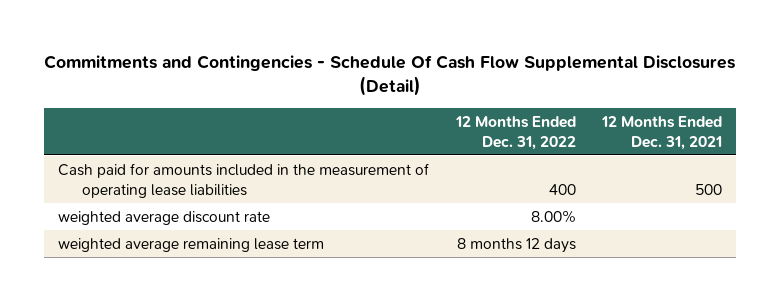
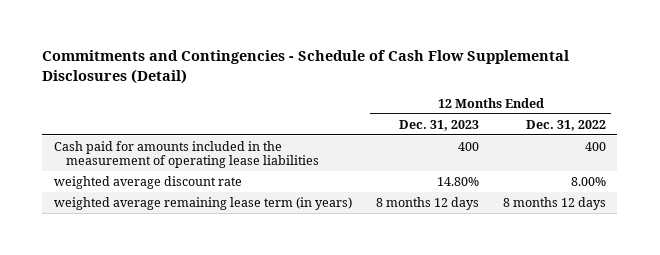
- Commitments and Contingencies - Schedule Of Cash Flow Supplemental Disclosures (Detail)
+ Commitments and Contingencies - Schedule of Cash Flow Supplemental Disclosures (Detail)
- | 12 Months Ended Dec. 31, 2022 | 12 Months Ended Dec. 31, 2021
+ | 12 Months Ended Dec. 31, 2023 | 12 Months Ended Dec. 31, 2022
- weighted average remaining lease term | 8 months 12 days |
+ weighted average remaining lease term (in years) | 8 months 12 days | 8 months 12 days

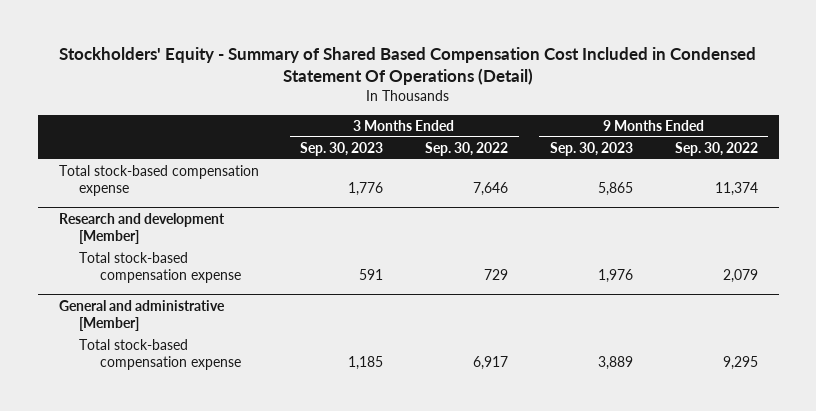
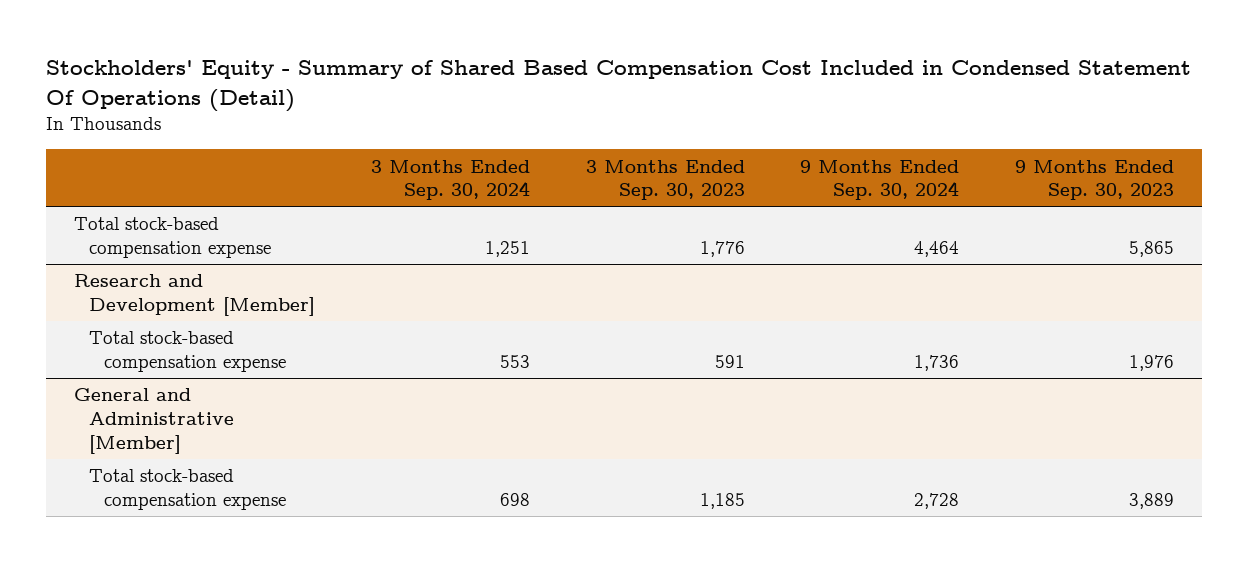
- | 3 Months Ended Sep. 30, 2023 | 3 Months Ended Sep. 30, 2022 | 9 Months Ended Sep. 30, 2023 | 9 Months Ended Sep. 30, 2022
+ | 3 Months Ended Sep. 30, 2024 | 3 Months Ended Sep. 30, 2023 | 9 Months Ended Sep. 30, 2024 | 9 Months Ended Sep. 30, 2023
- Research and development [Member]
+ Research and Development [Member]
- General and administrative [Member]
+ General and Administrative [Member]

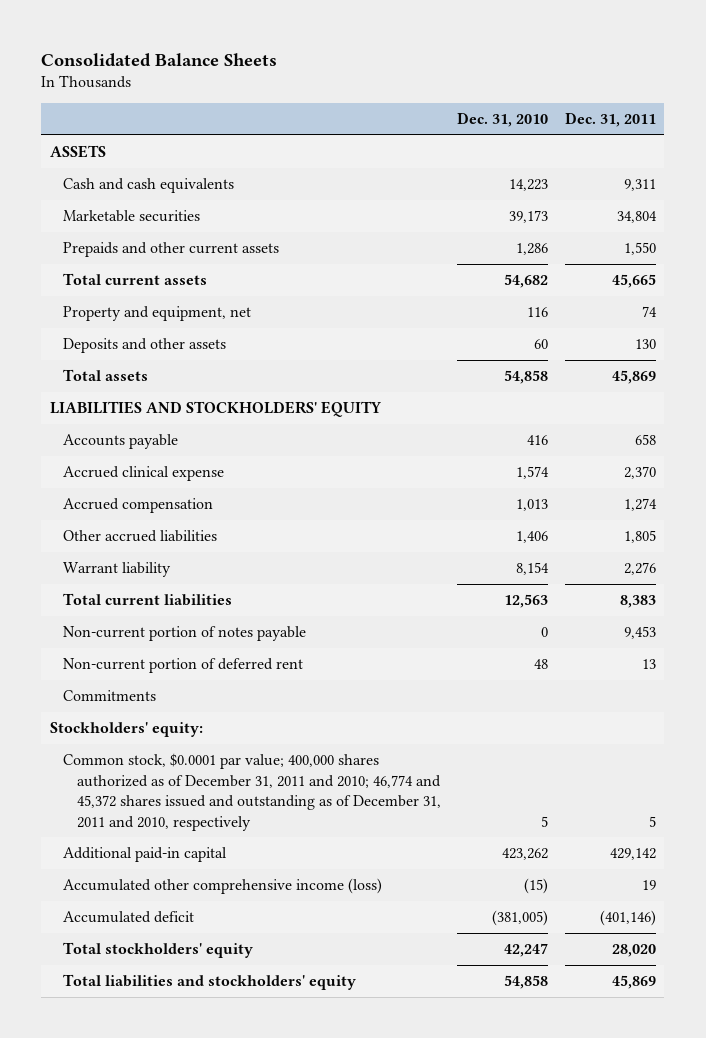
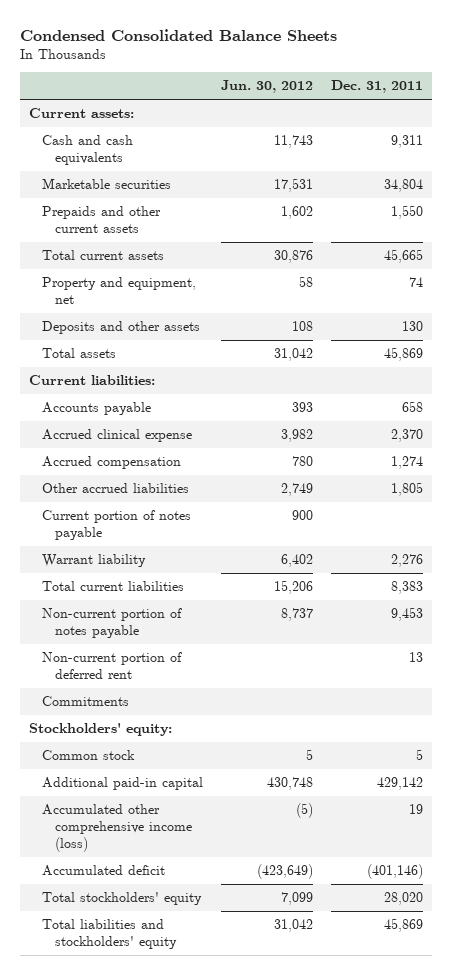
- Consolidated Balance Sheets
+ Condensed Consolidated Balance Sheets
- | Dec. 31, 2010 | Dec. 31, 2011
+ | Jun. 30, 2012 | Dec. 31, 2011
- ASSETS
+ Current assets:
- LIABILITIES AND STOCKHOLDERS' EQUITY
+ Current liabilities:
+ Current portion of notes payable | 900 |
- Common stock, $0.0001 par value; 400,000 shares authorized as of December 31, 2011 and 2010; 46,774 and 45,372 shares issued and outstanding as of December 31, 2011 and 2010, respectively | 5 | 5
+ Common stock | 5 | 5

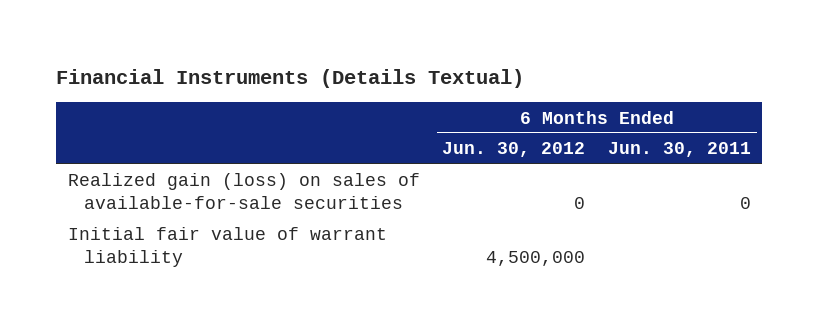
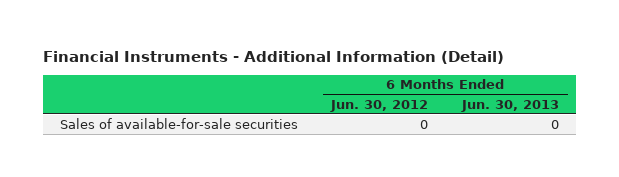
- Financial Instruments (Details Textual)
+ Financial Instruments - Additional Information (Detail)
- | 6 Months Ended Jun. 30, 2012 | 6 Months Ended Jun. 30, 2011
+ | 6 Months Ended Jun. 30, 2012 | 6 Months Ended Jun. 30, 2013
- Realized gain (loss) on sales of available-for-sale securities | 0 | 0
- Initial fair value of warrant liability | 4,500,000 |
+ Sales of available-for-sale securities | 0 | 0

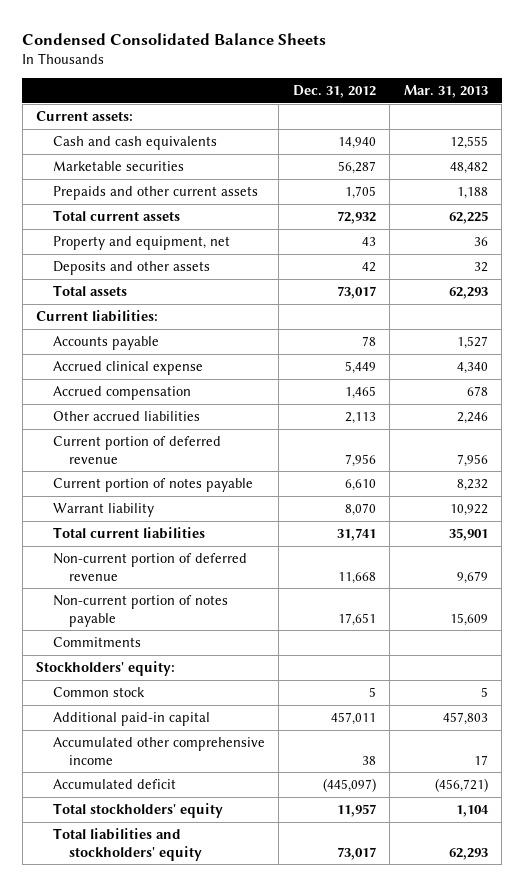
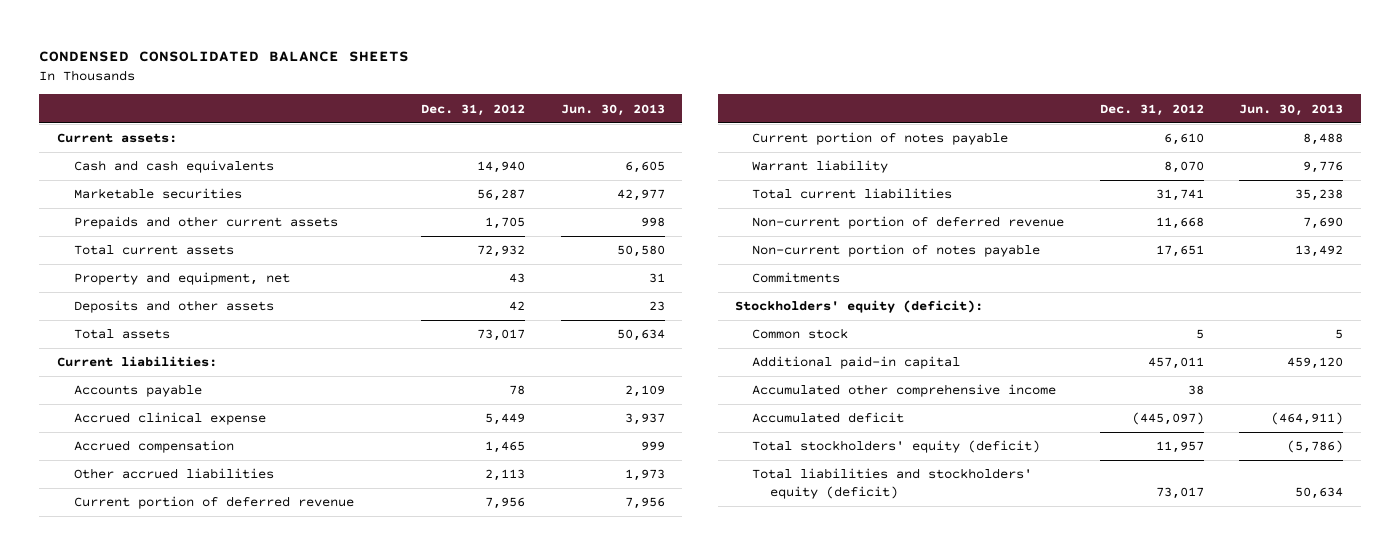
- Condensed Consolidated Balance Sheets
+ CONDENSED CONSOLIDATED BALANCE SHEETS
- | Dec. 31, 2012 | Mar. 31, 2013
+ | Dec. 31, 2012 | Jun. 30, 2013
- Stockholders' equity:
+ Stockholders' equity (deficit):
- Total stockholders' equity | 11,957 | 1,104
- Total liabilities and stockholders' equity | 73,017 | 62,293
+ Total stockholders' equity (deficit) | 11,957 | (5,786)
+ Total liabilities and stockholders' equity (deficit) | 73,017 | 50,634

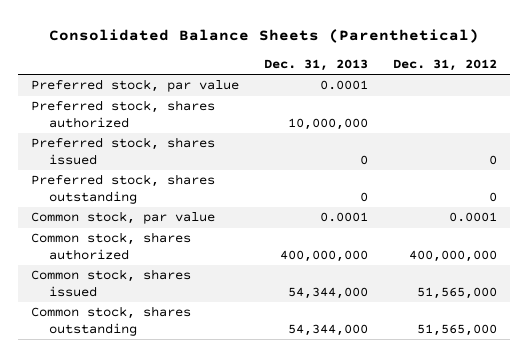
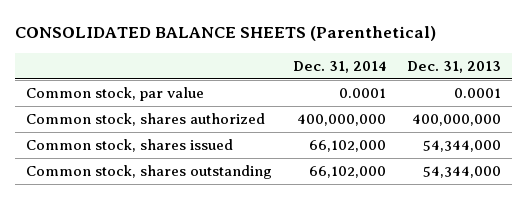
- Consolidated Balance Sheets (Parenthetical)
+ CONSOLIDATED BALANCE SHEETS (Parenthetical)
- | Dec. 31, 2013 | Dec. 31, 2012
+ | Dec. 31, 2014 | Dec. 31, 2013
- Preferred stock, par value | 0.0001 |
- Preferred stock, shares authorized | 10,000,000 |
- Preferred stock, shares issued | 0 | 0
- Preferred stock, shares outstanding | 0 | 0

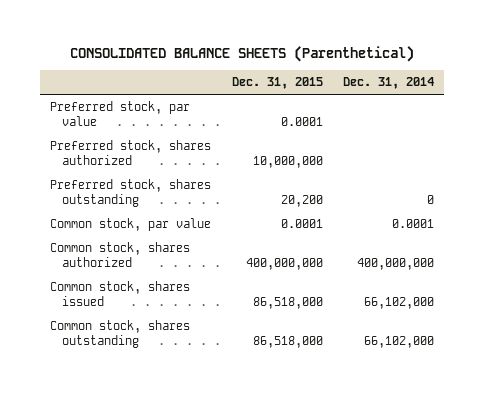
- | Dec. 31, 2014 | Dec. 31, 2013
+ | Dec. 31, 2015 | Dec. 31, 2014
+ Preferred stock, par value | 0.0001 |
+ Preferred stock, shares authorized | 10,000,000 |
+ Preferred stock, shares outstanding | 20,200 | 0

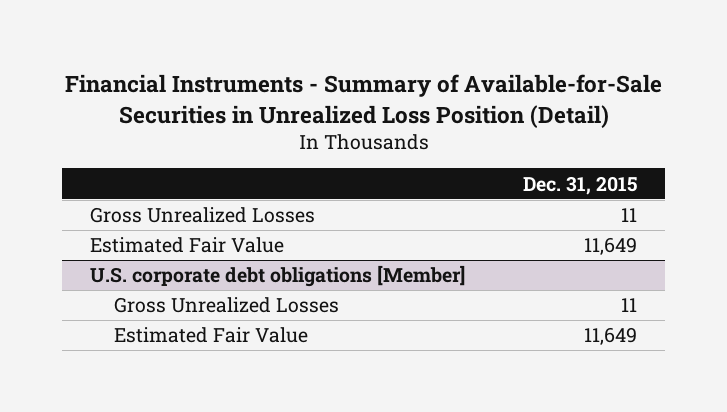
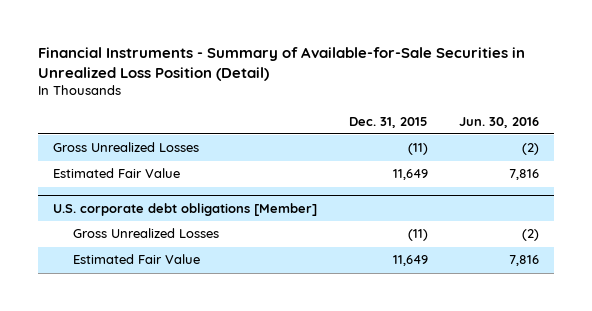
- | Dec. 31, 2015
+ | Dec. 31, 2015 | Jun. 30, 2016
- Gross Unrealized Losses | 11
+ Gross Unrealized Losses | (11) | (2)
@ U.S. corporate debt obligations [Member]
- Gross Unrealized Losses | 11
+ Gross Unrealized Losses | (11) | (2)

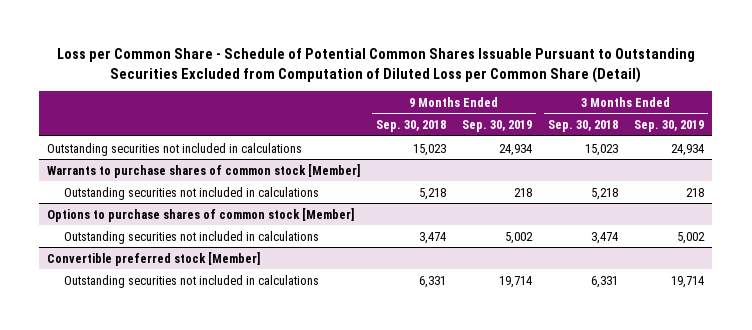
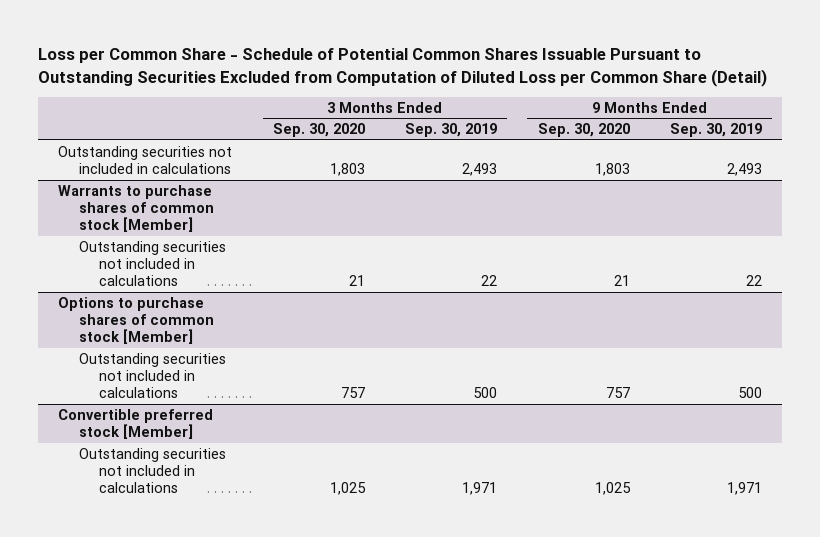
- | 9 Months Ended Sep. 30, 2018 | 9 Months Ended Sep. 30, 2019 | 3 Months Ended Sep. 30, 2018 | 3 Months Ended Sep. 30, 2019
+ | 3 Months Ended Sep. 30, 2020 | 3 Months Ended Sep. 30, 2019 | 9 Months Ended Sep. 30, 2020 | 9 Months Ended Sep. 30, 2019
- Outstanding securities not included in calculations | 15,023 | 24,934 | 15,023 | 24,934
+ Outstanding securities not included in calculations | 1,803 | 2,493 | 1,803 | 2,493
@ Warrants to purchase shares of common stock [Member]
- Outstanding securities not included in calculations | 5,218 | 218 | 5,218 | 218
+ Outstanding securities not included in calculations | 21 | 22 | 21 | 22
@ Options to purchase shares of common stock [Member]
- Outstanding securities not included in calculations | 3,474 | 5,002 | 3,474 | 5,002
+ Outstanding securities not included in calculations | 757 | 500 | 757 | 500
@ Convertible preferred stock [Member]
- Outstanding securities not included in calculations | 6,331 | 19,714 | 6,331 | 19,714
+ Outstanding securities not included in calculations | 1,025 | 1,971 | 1,025 | 1,971

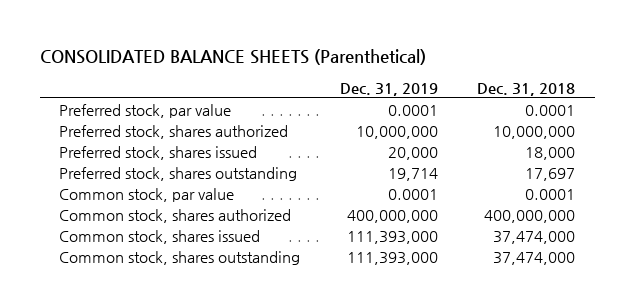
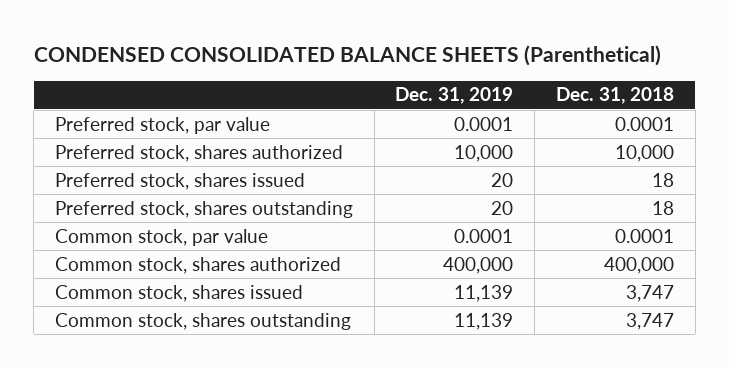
- CONSOLIDATED BALANCE SHEETS (Parenthetical)
+ CONDENSED CONSOLIDATED BALANCE SHEETS (Parenthetical)
- Preferred stock, shares authorized | 10,000,000 | 10,000,000
- Preferred stock, shares issued | 20,000 | 18,000
- Preferred stock, shares outstanding | 19,714 | 17,697
+ Preferred stock, shares authorized | 10,000 | 10,000
+ Preferred stock, shares issued | 20 | 18
+ Preferred stock, shares outstanding | 20 | 18
- Common stock, shares authorized | 400,000,000 | 400,000,000
- Common stock, shares issued | 111,393,000 | 37,474,000
- Common stock, shares outstanding | 111,393,000 | 37,474,000
+ Common stock, shares authorized | 400,000 | 400,000
+ Common stock, shares issued | 11,139 | 3,747
+ Common stock, shares outstanding | 11,139 | 3,747

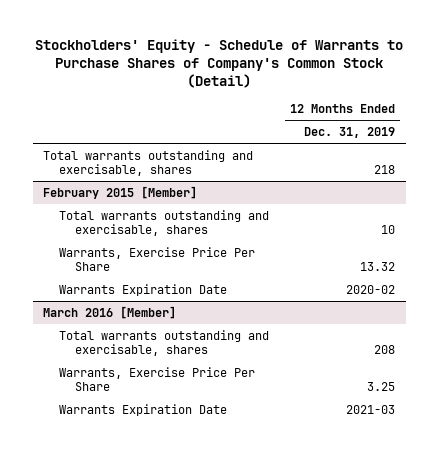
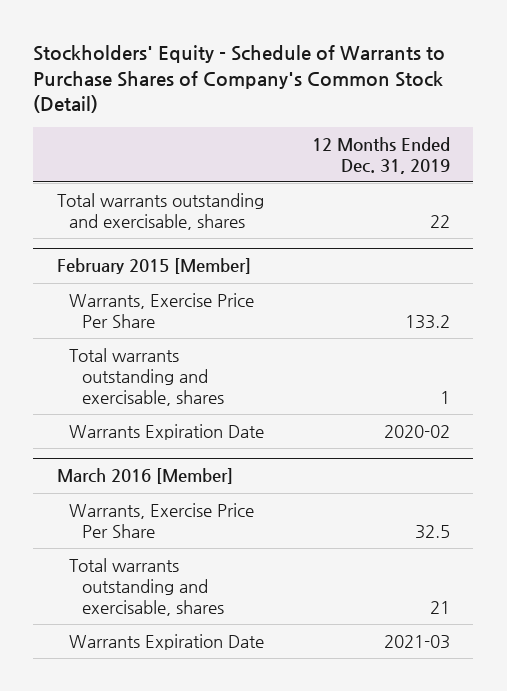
- Total warrants outstanding and exercisable, shares | 218
+ Total warrants outstanding and exercisable, shares | 22
@ February 2015 [Member]
- Total warrants outstanding and exercisable, shares | 10
- Warrants, Exercise Price Per Share | 13.32
+ Warrants, Exercise Price Per Share | 133.2
+ Total warrants outstanding and exercisable, shares | 1
@ March 2016 [Member]
- Total warrants outstanding and exercisable, shares | 208
- Warrants, Exercise Price Per Share | 3.25
+ Warrants, Exercise Price Per Share | 32.5
+ Total warrants outstanding and exercisable, shares | 21

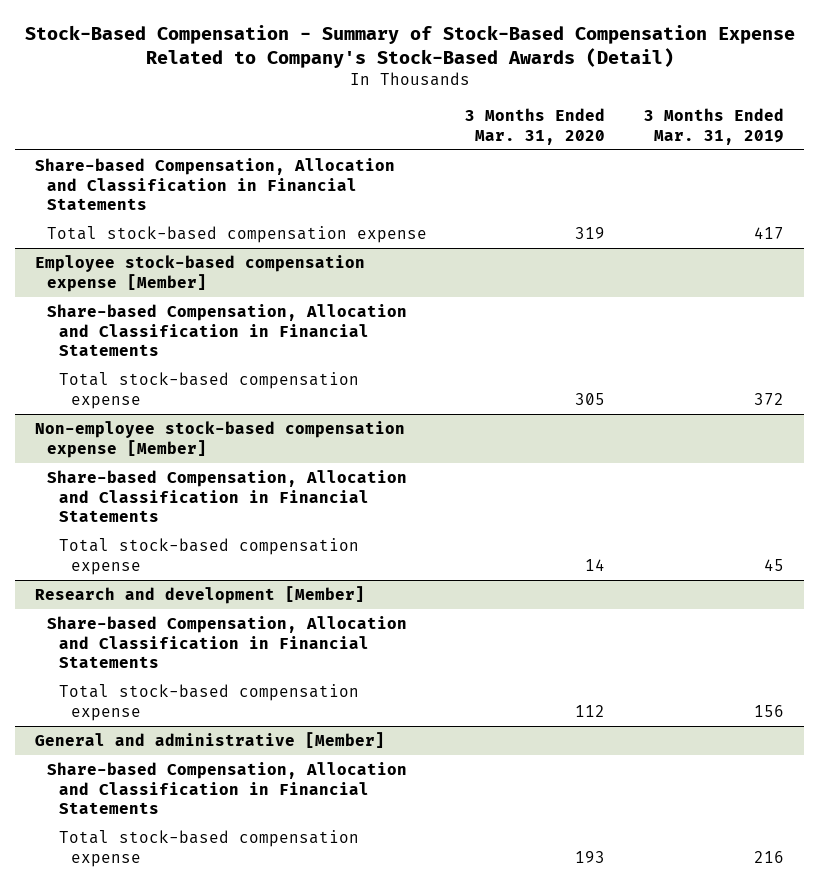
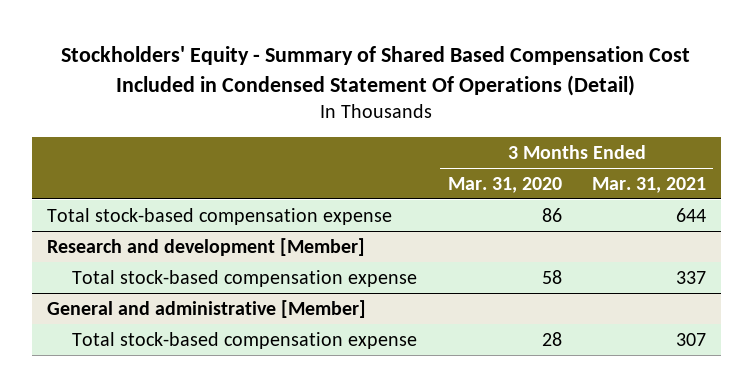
- Stock-Based Compensation - Summary of Stock-Based Compensation Expense Related to Company's Stock-Based Awards (Detail)
+ Stockholders' Equity - Summary of Shared Based Compensation Cost Included in Condensed Statement Of Operations (Detail)
- | 3 Months Ended Mar. 31, 2020 | 3 Months Ended Mar. 31, 2019
+ | 3 Months Ended Mar. 31, 2020 | 3 Months Ended Mar. 31, 2021
- Share-based Compensation, Allocation and Classification in Financial Statements
- Total stock-based compensation expense | 319 | 417
- Employee stock-based compensation expense [Member]
- Share-based Compensation, Allocation and Classification in Financial Statements
- Total stock-based compensation expense | 305 | 372
- Non-employee stock-based compensation expense [Member]
- Share-based Compensation, Allocation and Classification in Financial Statements
- Total stock-based compensation expense | 14 | 45
+ Total stock-based compensation expense | 86 | 644
@ Research and development [Member]
- Share-based Compensation, Allocation and Classification in Financial Statements
- Total stock-based compensation expense | 112 | 156
+ Total stock-based compensation expense | 58 | 337
@ General and administrative [Member]
- Share-based Compensation, Allocation and Classification in Financial Statements
- Total stock-based compensation expense | 193 | 216
+ Total stock-based compensation expense | 28 | 307

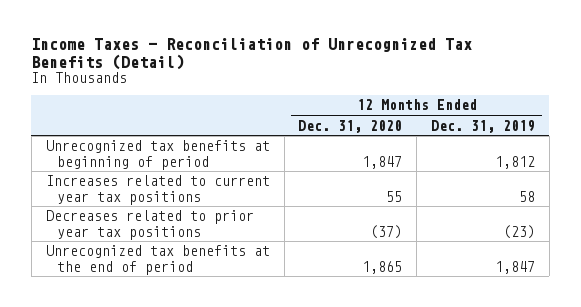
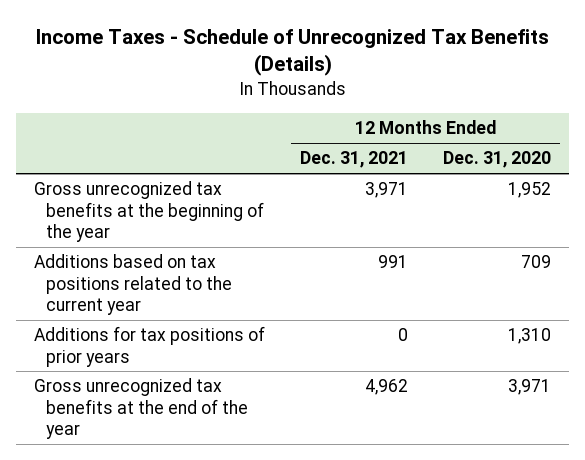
- Income Taxes - Reconciliation of Unrecognized Tax Benefits (Detail)
+ Income Taxes - Schedule of Unrecognized Tax Benefits (Details)
- | 12 Months Ended Dec. 31, 2020 | 12 Months Ended Dec. 31, 2019
+ | 12 Months Ended Dec. 31, 2021 | 12 Months Ended Dec. 31, 2020
- Unrecognized tax benefits at beginning of period | 1,847 | 1,812
- Increases related to current year tax positions | 55 | 58
- Decreases related to prior year tax positions | (37) | (23)
- Unrecognized tax benefits at the end of period | 1,865 | 1,847
+ Gross unrecognized tax benefits at the beginning of the year | 3,971 | 1,952
+ Additions based on tax positions related to the current year | 991 | 709
+ Additions for tax positions of prior years | 0 | 1,310
+ Gross unrecognized tax benefits at the end of the year | 4,962 | 3,971

